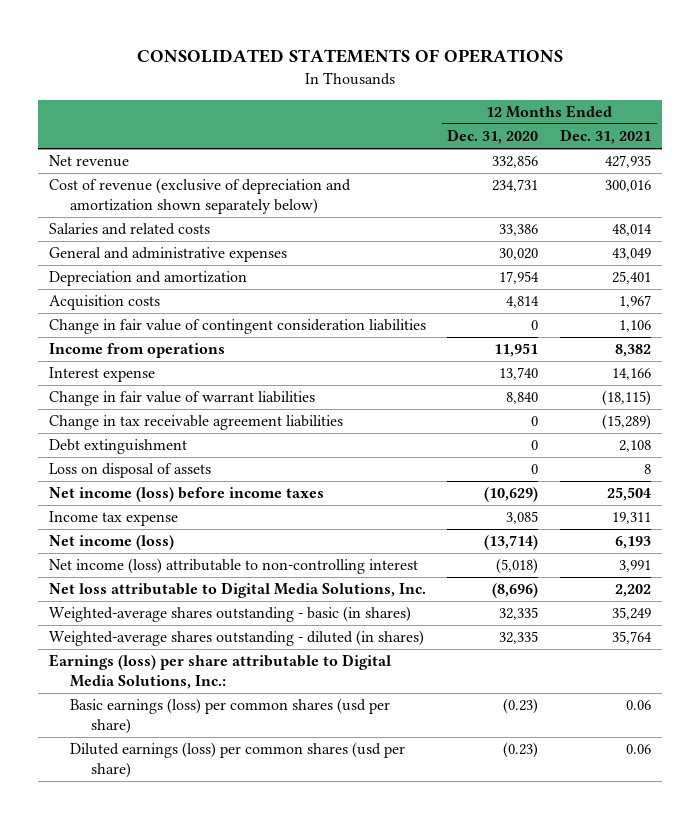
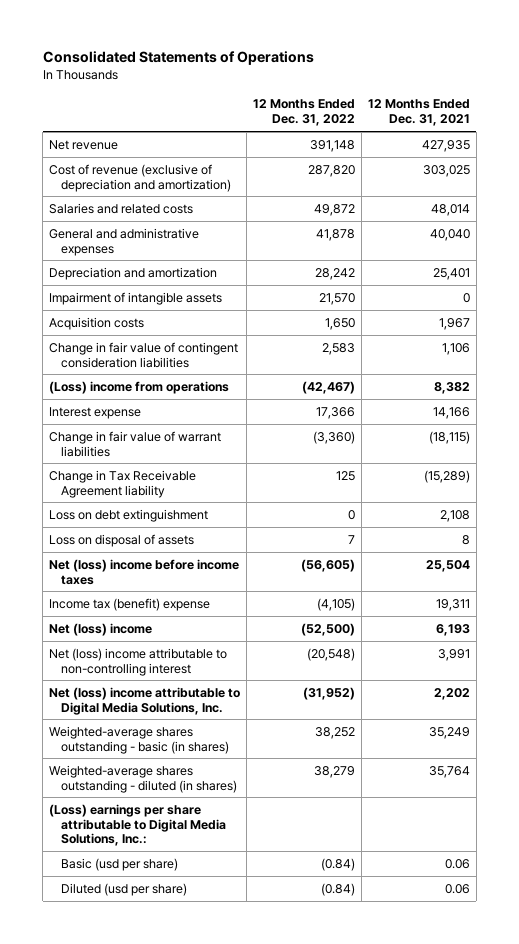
- CONSOLIDATED STATEMENTS OF OPERATIONS
+ Consolidated Statements of Operations
- | 12 Months Ended Dec. 31, 2020 | 12 Months Ended Dec. 31, 2021
+ | 12 Months Ended Dec. 31, 2022 | 12 Months Ended Dec. 31, 2021
- Cost of revenue (exclusive of depreciation and amortization shown separately below) | 234,731 | 300,016
+ Cost of revenue (exclusive of depreciation and amortization) | 287,820 | 303,025
- General and administrative expenses | 30,020 | 43,049
+ General and administrative expenses | 41,878 | 40,040
+ Impairment of intangible assets | 21,570 | 0
- Income from operations | 11,951 | 8,382
+ (Loss) income from operations | (42,467) | 8,382
- Change in tax receivable agreement liabilities | 0 | (15,289)
- Debt extinguishment | 0 | 2,108
+ Change in Tax Receivable Agreement liability | 125 | (15,289)
+ Loss on debt extinguishment | 0 | 2,108
- Net income (loss) before income taxes | (10,629) | 25,504
- Income tax expense | 3,085 | 19,311
- Net income (loss) | (13,714) | 6,193
- Net income (loss) attributable to non-controlling interest | (5,018) | 3,991
- Net loss attributable to Digital Media Solutions, Inc. | (8,696) | 2,202
+ Net (loss) income before income taxes | (56,605) | 25,504
+ Income tax (benefit) expense | (4,105) | 19,311
+ Net (loss) income | (52,500) | 6,193
+ Net (loss) income attributable to non-controlling interest | (20,548) | 3,991
+ Net (loss) income attributable to Digital Media Solutions, Inc. | (31,952) | 2,202
- Earnings (loss) per share attributable to Digital Media Solutions, Inc.:
- Basic earnings (loss) per common shares (usd per share) | (0.23) | 0.06
- Diluted earnings (loss) per common shares (usd per share) | (0.23) | 0.06
+ (Loss) earnings per share attributable to Digital Media Solutions, Inc.:
+ Basic (usd per share) | (0.84) | 0.06
+ Diluted (usd per share) | (0.84) | 0.06

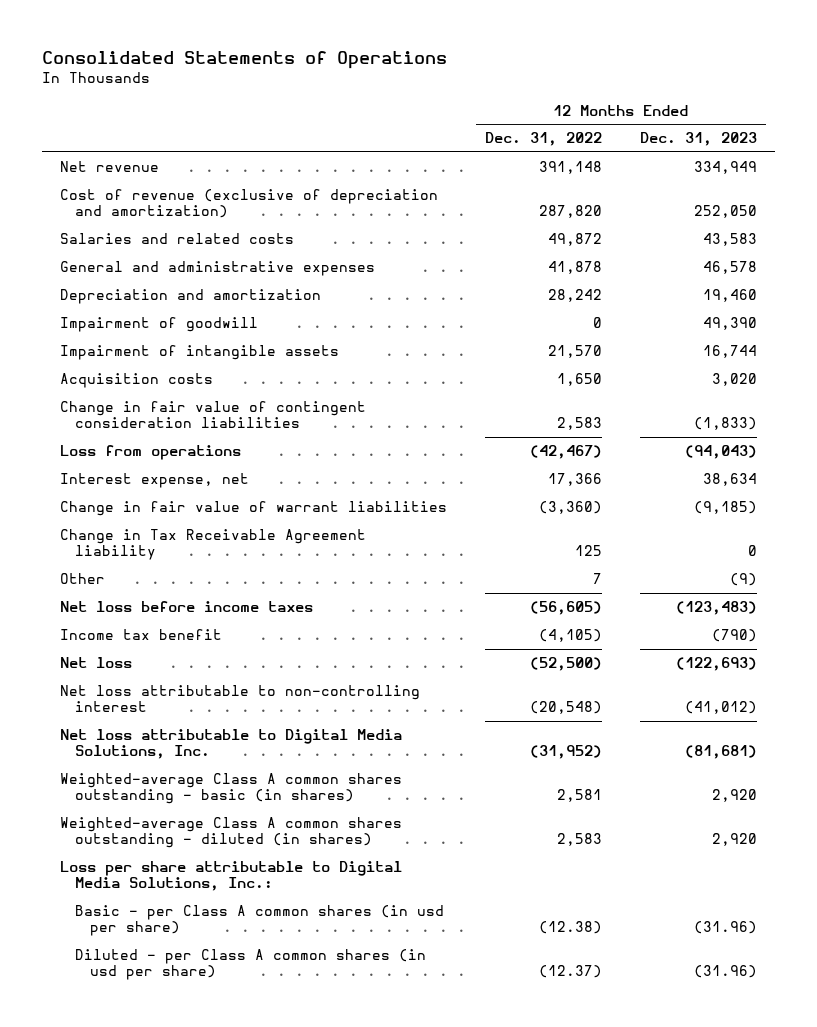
- | 12 Months Ended Dec. 31, 2022 | 12 Months Ended Dec. 31, 2021
+ | 12 Months Ended Dec. 31, 2022 | 12 Months Ended Dec. 31, 2023
+ Impairment of goodwill | 0 | 49,390
- (Loss) income from operations | (42,467) | 8,382
- Interest expense | 17,366 | 14,166
+ Loss from operations | (42,467) | (94,043)
+ Interest expense, net | 17,366 | 38,634
- Loss on debt extinguishment | 0 | 2,108
- Loss on disposal of assets | 7 | 8
- Net (loss) income before income taxes | (56,605) | 25,504
- Income tax (benefit) expense | (4,105) | 19,311
- Net (loss) income | (52,500) | 6,193
- Net (loss) income attributable to non-controlling interest | (20,548) | 3,991
- Net (loss) income attributable to Digital Media Solutions, Inc. | (31,952) | 2,202
- Weighted-average shares outstanding - basic (in shares) | 38,252 | 35,249
- Weighted-average shares outstanding - diluted (in shares) | 38,279 | 35,764
- (Loss) earnings per share attributable to Digital Media Solutions, Inc.:
- Basic (usd per share) | (0.84) | 0.06
- Diluted (usd per share) | (0.84) | 0.06
+ Other | 7 | (9)
+ Net loss before income taxes | (56,605) | (123,483)
+ Income tax benefit | (4,105) | (790)
+ Net loss | (52,500) | (122,693)
+ Net loss attributable to non-controlling interest | (20,548) | (41,012)
+ Net loss attributable to Digital Media Solutions, Inc. | (31,952) | (81,681)
+ Weighted-average Class A common shares outstanding - basic (in shares) | 2,581 | 2,920
+ Weighted-average Class A common shares outstanding - diluted (in shares) | 2,583 | 2,920
+ Loss per share attributable to Digital Media Solutions, Inc.:
+ Basic - per Class A common shares (in usd per share) | (12.38) | (31.96)
+ Diluted - per Class A common shares (in usd per share) | (12.37) | (31.96)

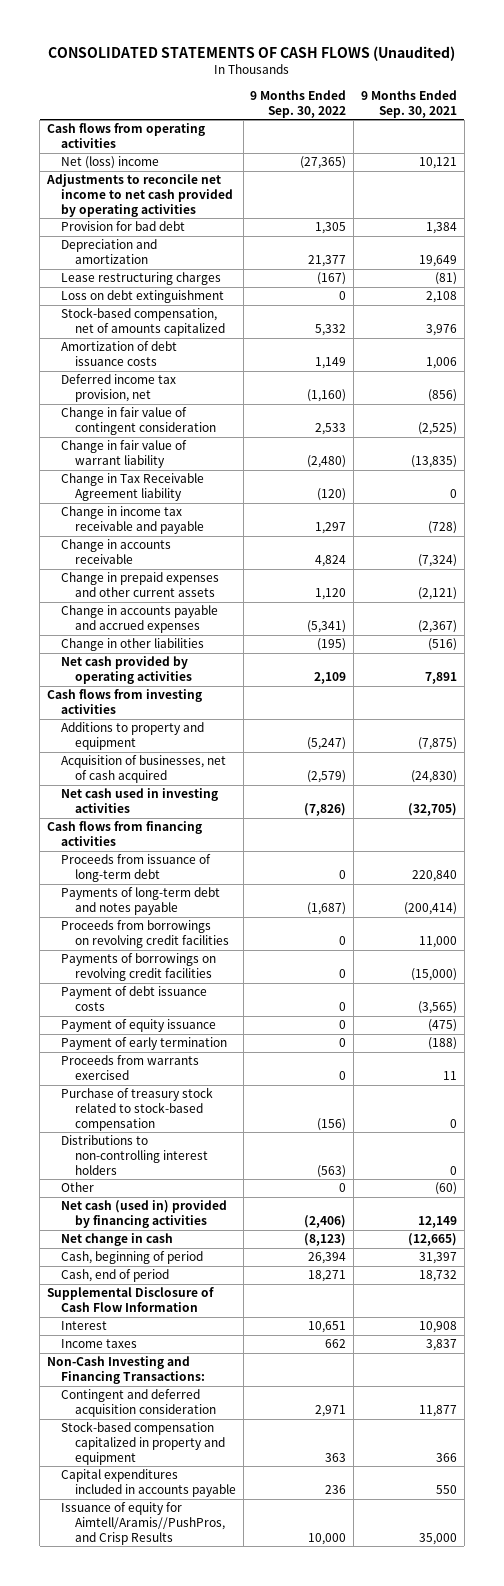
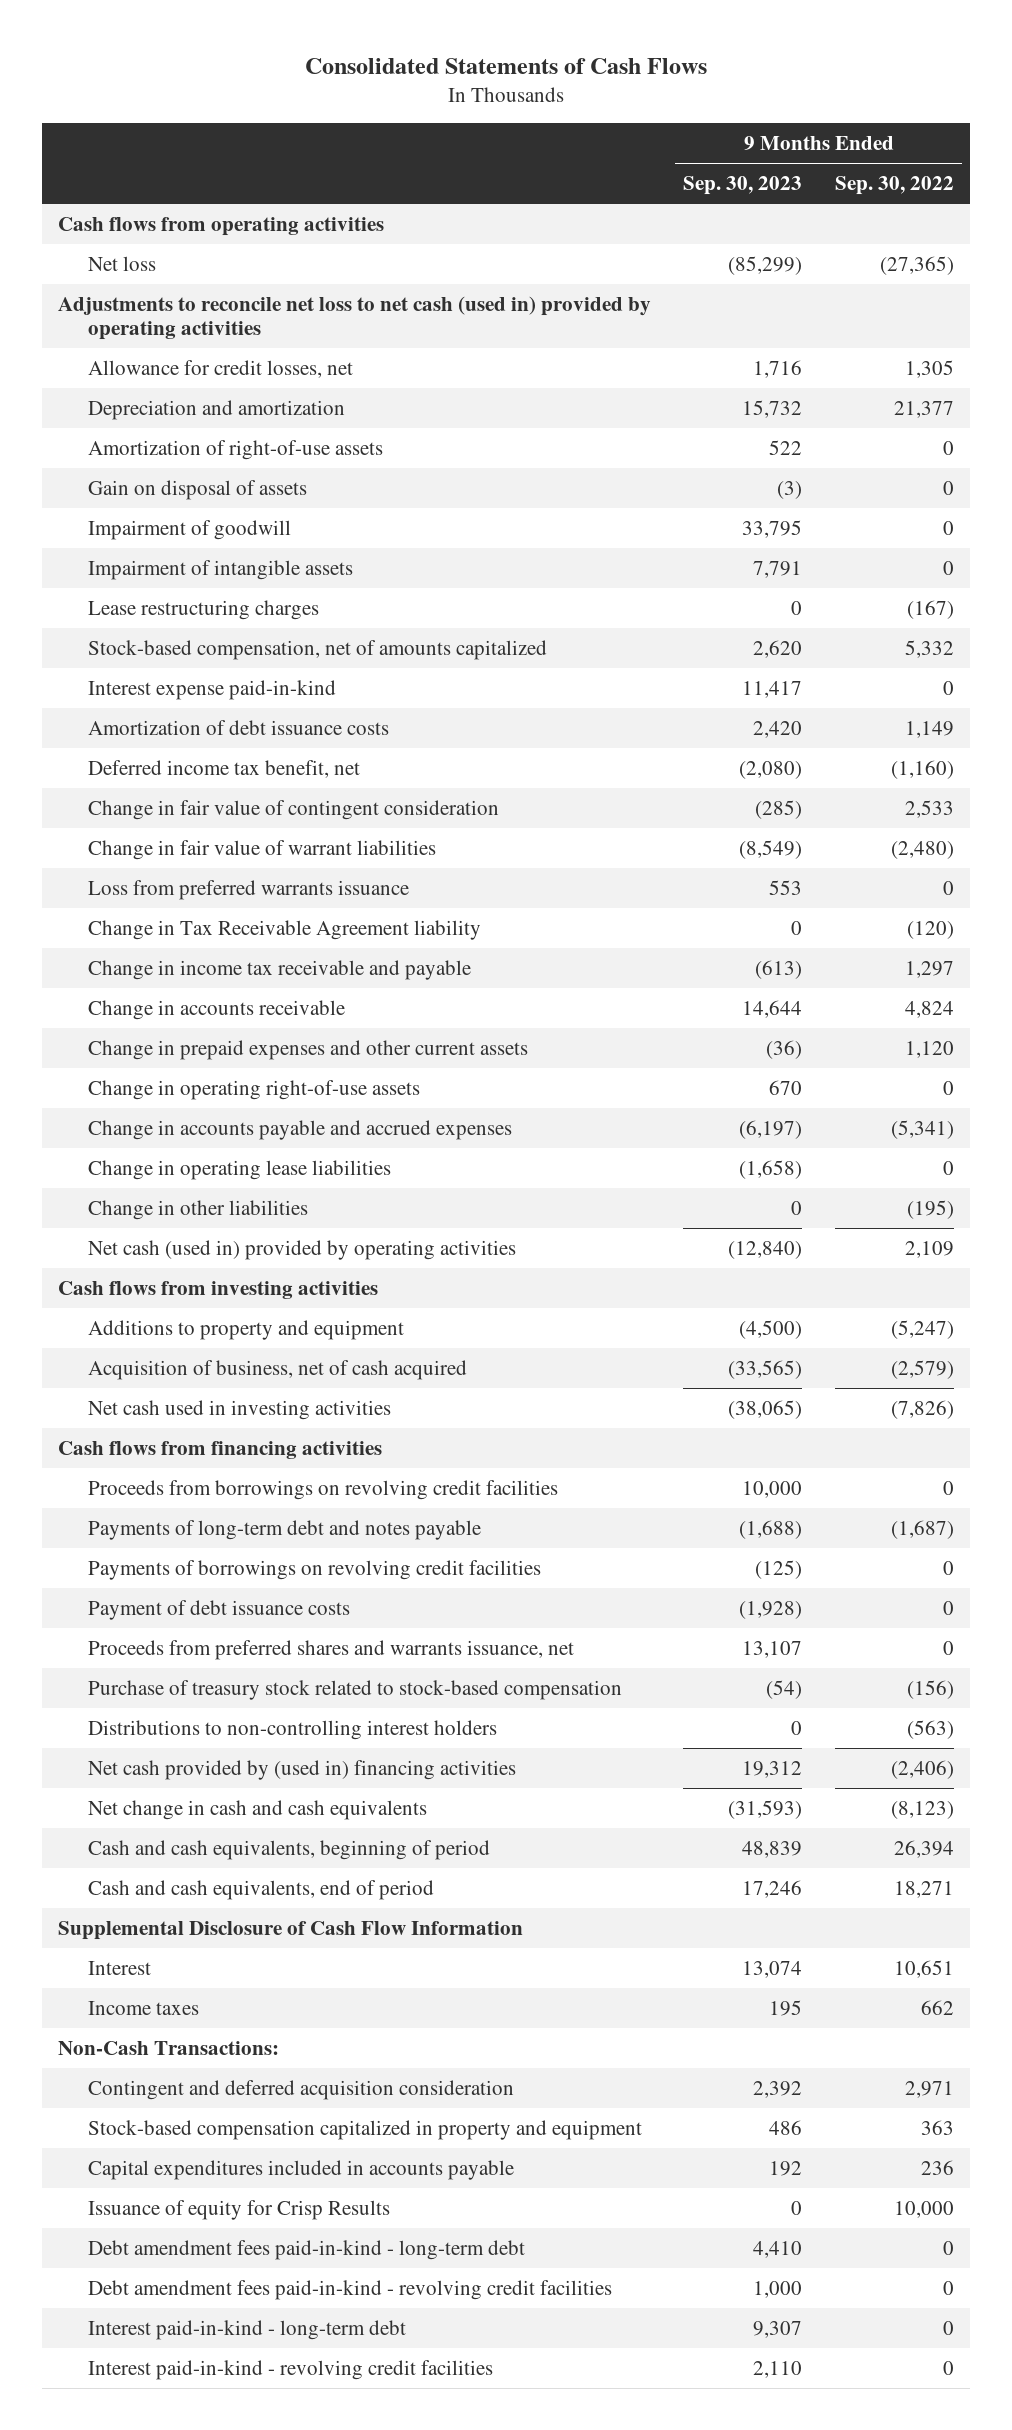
- CONSOLIDATED STATEMENTS OF CASH FLOWS (Unaudited)
+ Consolidated Statements of Cash Flows
- | 9 Months Ended Sep. 30, 2022 | 9 Months Ended Sep. 30, 2021
+ | 9 Months Ended Sep. 30, 2023 | 9 Months Ended Sep. 30, 2022
- Net (loss) income | (27,365) | 10,121
- Adjustments to reconcile net income to net cash provided by operating activities
- Provision for bad debt | 1,305 | 1,384
+ Net loss | (85,299) | (27,365)
+ Adjustments to reconcile net loss to net cash (used in) provided by operating activities
+ Allowance for credit losses, net | 1,716 | 1,305
+ Amortization of right-of-use assets | 522 | 0
+ Gain on disposal of assets | (3) | 0
+ Impairment of goodwill | 33,795 | 0
+ Impairment of intangible assets | 7,791 | 0
- Loss on debt extinguishment | 0 | 2,108
+ Interest expense paid-in-kind | 11,417 | 0
- Deferred income tax provision, net | (1,160) | (856)
+ Deferred income tax benefit, net | (2,080) | (1,160)
- Change in fair value of warrant liability | (2,480) | (13,835)
+ Change in fair value of warrant liabilities | (8,549) | (2,480)
+ Loss from preferred warrants issuance | 553 | 0
+ Change in operating right-of-use assets | 670 | 0
+ Change in operating lease liabilities | (1,658) | 0
- Net cash provided by operating activities | 2,109 | 7,891
+ Net cash (used in) provided by operating activities | (12,840) | 2,109
- Acquisition of businesses, net of cash acquired | (2,579) | (24,830)
+ Acquisition of business, net of cash acquired | (33,565) | (2,579)
- Proceeds from issuance of long-term debt | 0 | 220,840
moved down: Payments of long-term debt and notes payable | (1,688) | (1,687)
- Payment of equity issuance | 0 | (475)
- Payment of early termination | 0 | (188)
- Proceeds from warrants exercised | 0 | 11
+ Proceeds from preferred shares and warrants issuance, net | 13,107 | 0
- Other | 0 | (60)
- Net cash (used in) provided by financing activities | (2,406) | 12,149
- Net change in cash | (8,123) | (12,665)
- Cash, beginning of period | 26,394 | 31,397
- Cash, end of period | 18,271 | 18,732
+ Net cash provided by (used in) financing activities | 19,312 | (2,406)
+ Net change in cash and cash equivalents | (31,593) | (8,123)
+ Cash and cash equivalents, beginning of period | 48,839 | 26,394
+ Cash and cash equivalents, end of period | 17,246 | 18,271
- Non-Cash Investing and Financing Transactions:
+ Non-Cash Transactions:
- Issuance of equity for Aimtell/Aramis//PushPros, and Crisp Results | 10,000 | 35,000
+ Issuance of equity for Crisp Results | 0 | 10,000
+ Debt amendment fees paid-in-kind - long-term debt | 4,410 | 0
+ Debt amendment fees paid-in-kind - revolving credit facilities | 1,000 | 0
+ Interest paid-in-kind - long-term debt | 9,307 | 0
+ Interest paid-in-kind - revolving credit facilities | 2,110 | 0

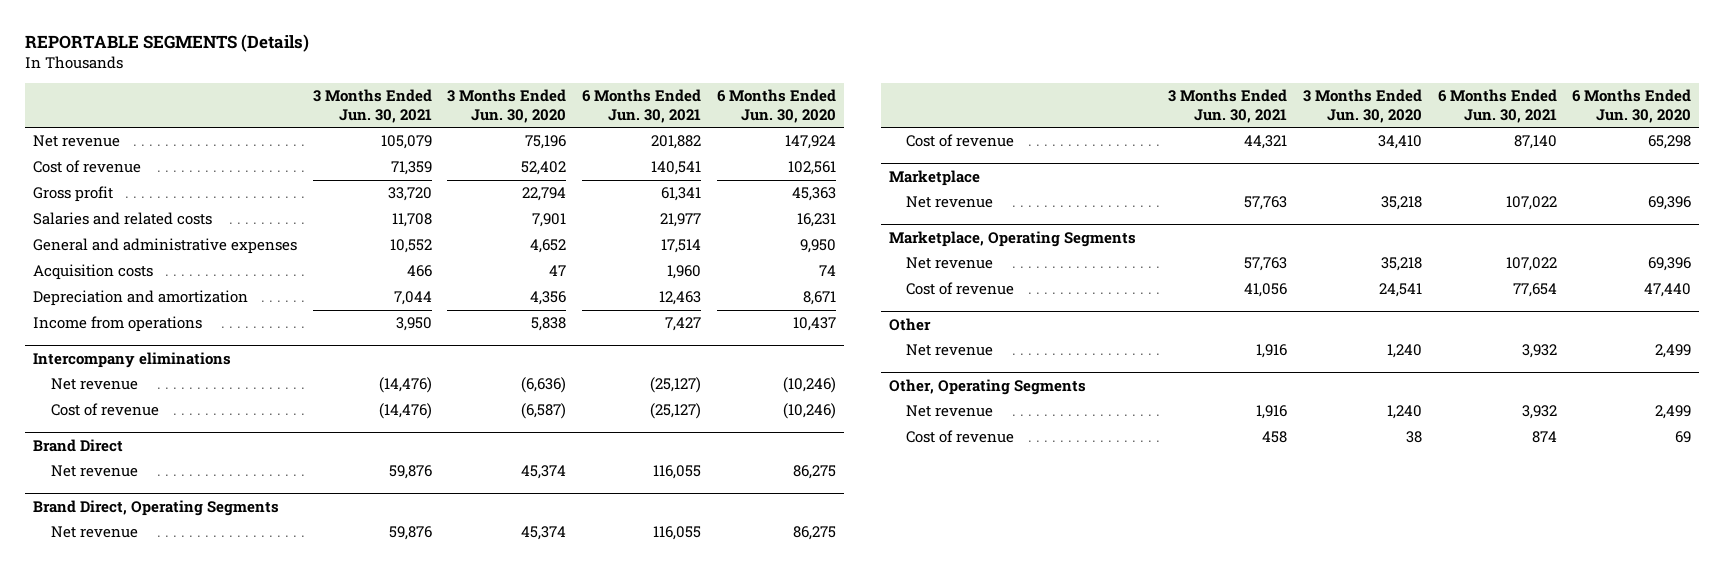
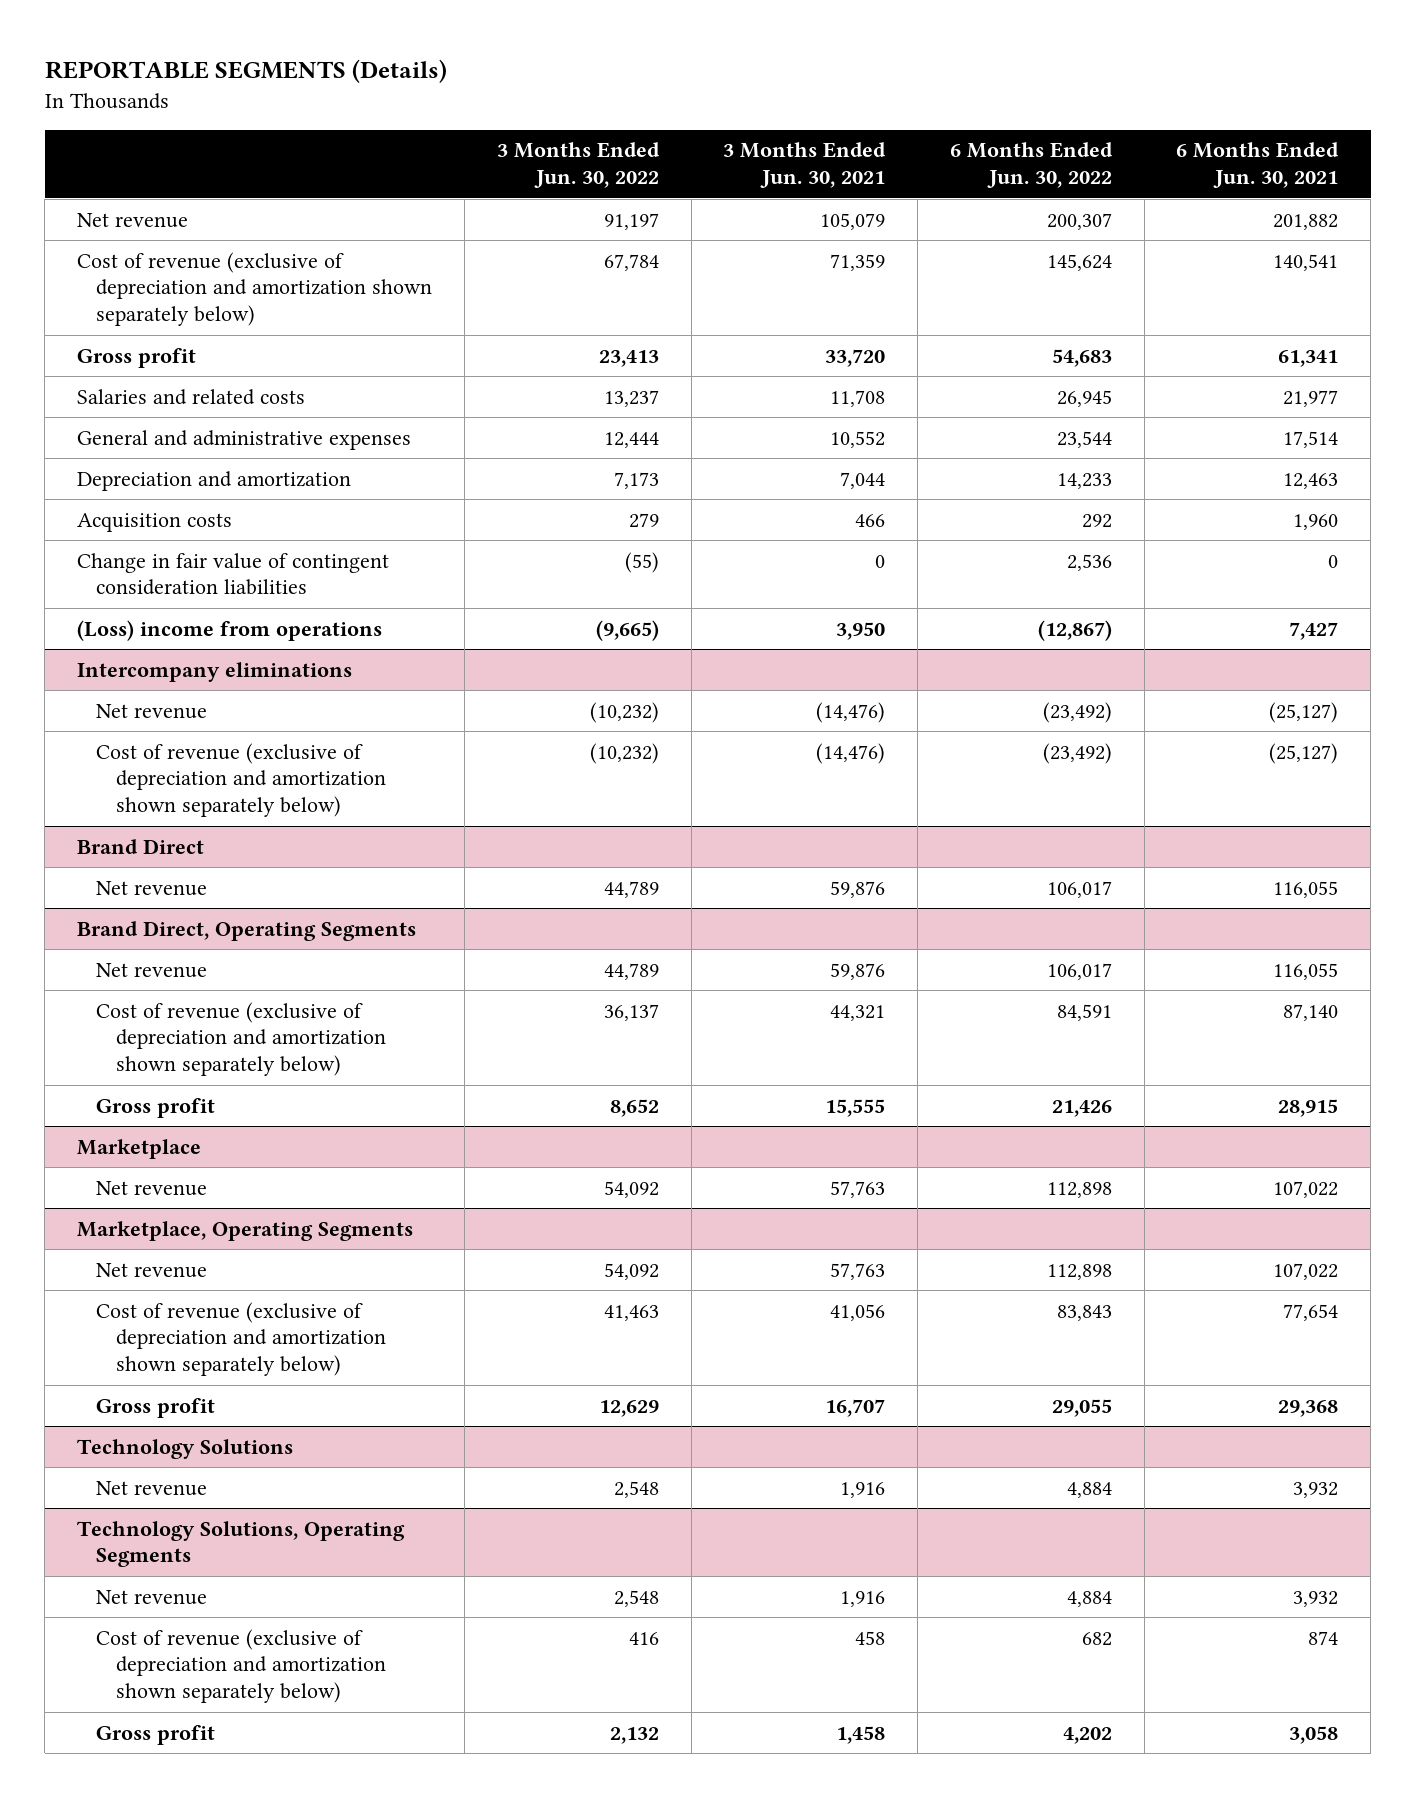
- | 3 Months Ended Jun. 30, 2021 | 3 Months Ended Jun. 30, 2020 | 6 Months Ended Jun. 30, 2021 | 6 Months Ended Jun. 30, 2020
+ | 3 Months Ended Jun. 30, 2022 | 3 Months Ended Jun. 30, 2021 | 6 Months Ended Jun. 30, 2022 | 6 Months Ended Jun. 30, 2021
- Cost of revenue | 71,359 | 52,402 | 140,541 | 102,561
+ Cost of revenue (exclusive of depreciation and amortization shown separately below) | 67,784 | 71,359 | 145,624 | 140,541
- Income from operations | 3,950 | 5,838 | 7,427 | 10,437
moved down: Acquisition costs | 279 | 466 | 292 | 1,960
+ Change in fair value of contingent consideration liabilities | (55) | 0 | 2,536 | 0
+ (Loss) income from operations | (9,665) | 3,950 | (12,867) | 7,427
@ Intercompany eliminations
- Cost of revenue | (14,476) | (6,587) | (25,127) | (10,246)
+ Cost of revenue (exclusive of depreciation and amortization shown separately below) | (10,232) | (14,476) | (23,492) | (25,127)
@ Brand Direct, Operating Segments
- Cost of revenue | 44,321 | 34,410 | 87,140 | 65,298
+ Cost of revenue (exclusive of depreciation and amortization shown separately below) | 36,137 | 44,321 | 84,591 | 87,140
+ Gross profit | 8,652 | 15,555 | 21,426 | 28,915
@ Marketplace, Operating Segments
- Cost of revenue | 41,056 | 24,541 | 77,654 | 47,440
- Other
@ Marketplace, Operating Segments
+ Cost of revenue (exclusive of depreciation and amortization shown separately below) | 41,463 | 41,056 | 83,843 | 77,654
+ Gross profit | 12,629 | 16,707 | 29,055 | 29,368
+ Technology Solutions
- Other, Operating Segments
+ Technology Solutions, Operating Segments
- Cost of revenue | 458 | 38 | 874 | 69
+ Cost of revenue (exclusive of depreciation and amortization shown separately below) | 416 | 458 | 682 | 874
+ Gross profit | 2,132 | 1,458 | 4,202 | 3,058

